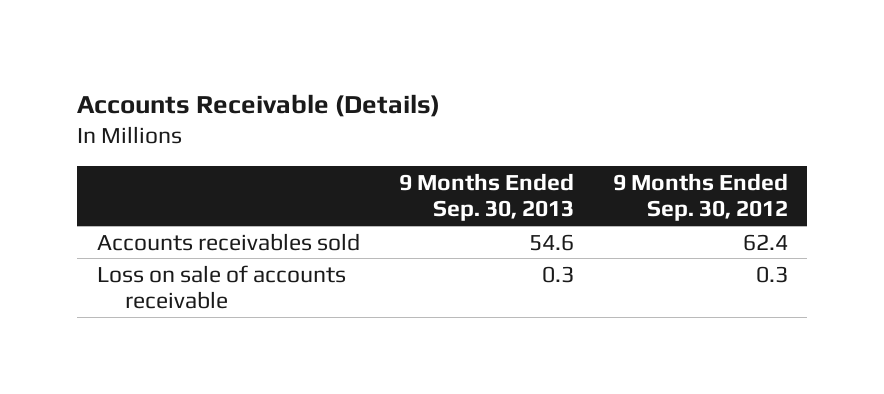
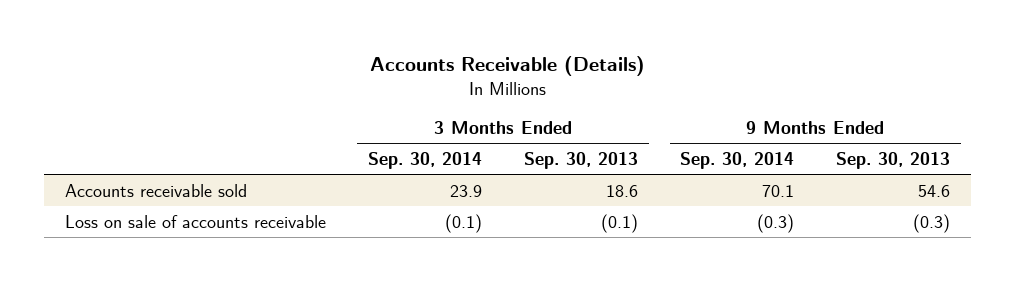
- | 9 Months Ended Sep. 30, 2013 | 9 Months Ended Sep. 30, 2012
+ | 3 Months Ended Sep. 30, 2014 | 3 Months Ended Sep. 30, 2013 | 9 Months Ended Sep. 30, 2014 | 9 Months Ended Sep. 30, 2013
- Accounts receivables sold | 54.6 | 62.4
- Loss on sale of accounts receivable | 0.3 | 0.3
+ Accounts receivable sold | 23.9 | 18.6 | 70.1 | 54.6
+ Loss on sale of accounts receivable | (0.1) | (0.1) | (0.3) | (0.3)

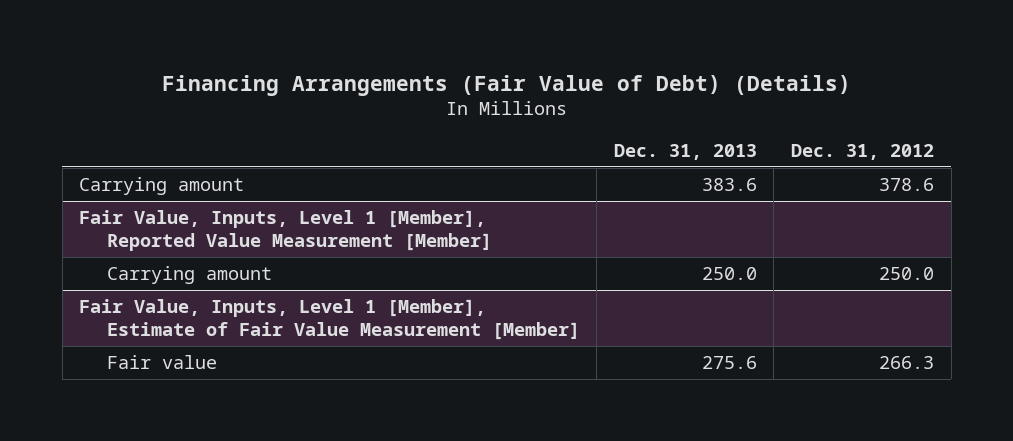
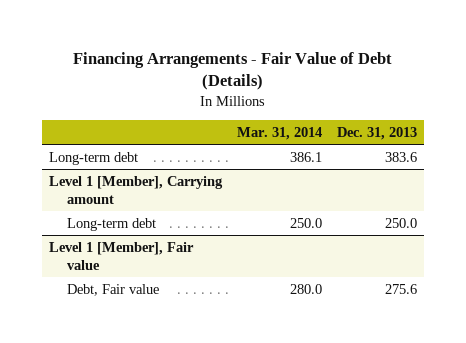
- Financing Arrangements (Fair Value of Debt) (Details)
+ Financing Arrangements - Fair Value of Debt (Details)
- | Dec. 31, 2013 | Dec. 31, 2012
+ | Mar. 31, 2014 | Dec. 31, 2013
- Carrying amount | 383.6 | 378.6
- Fair Value, Inputs, Level 1 [Member], Reported Value Measurement [Member]
- Carrying amount | 250.0 | 250.0
- Fair Value, Inputs, Level 1 [Member], Estimate of Fair Value Measurement [Member]
- Fair value | 275.6 | 266.3
+ Long-term debt | 386.1 | 383.6
+ Level 1 [Member], Carrying amount
+ Long-term debt | 250.0 | 250.0
+ Level 1 [Member], Fair value
+ Debt, Fair value | 280.0 | 275.6

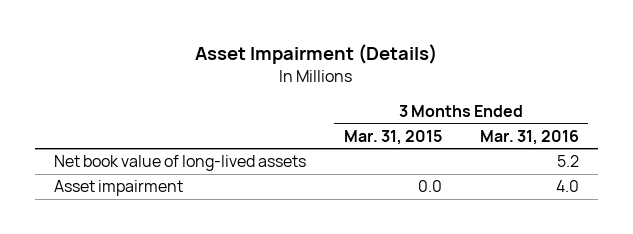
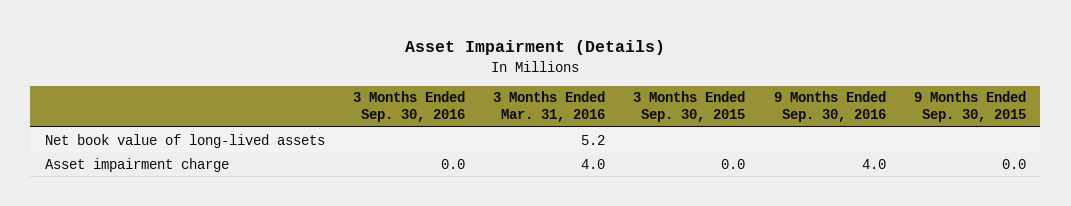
- | 3 Months Ended Mar. 31, 2015 | 3 Months Ended Mar. 31, 2016
+ | 3 Months Ended Sep. 30, 2016 | 3 Months Ended Mar. 31, 2016 | 3 Months Ended Sep. 30, 2015 | 9 Months Ended Sep. 30, 2016 | 9 Months Ended Sep. 30, 2015
- Asset impairment | 0.0 | 4.0
+ Asset impairment charge | 0.0 | 4.0 | 0.0 | 4.0 | 0.0

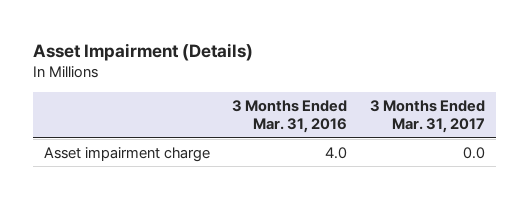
- | 3 Months Ended Sep. 30, 2016 | 3 Months Ended Mar. 31, 2016 | 3 Months Ended Sep. 30, 2015 | 9 Months Ended Sep. 30, 2016 | 9 Months Ended Sep. 30, 2015
+ | 3 Months Ended Mar. 31, 2016 | 3 Months Ended Mar. 31, 2017
- Net book value of long-lived assets | | 5.2 | | |

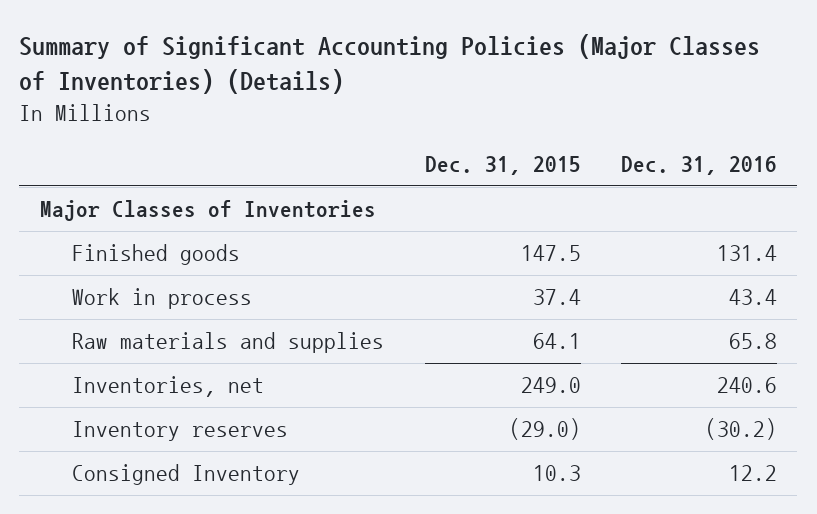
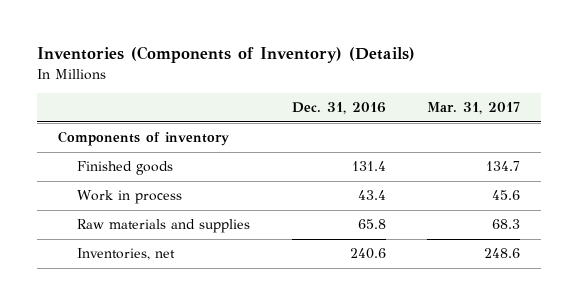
- Summary of Significant Accounting Policies (Major Classes of Inventories) (Details)
+ Inventories (Components of Inventory) (Details)
- | Dec. 31, 2015 | Dec. 31, 2016
+ | Dec. 31, 2016 | Mar. 31, 2017
- Major Classes of Inventories
+ Components of inventory
- Inventory reserves | (29.0) | (30.2)
- Consigned Inventory | 10.3 | 12.2

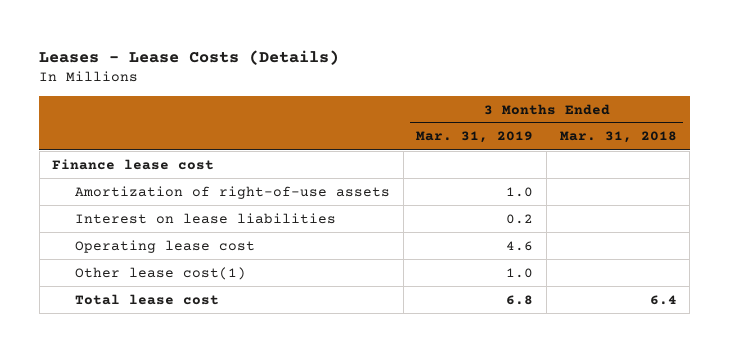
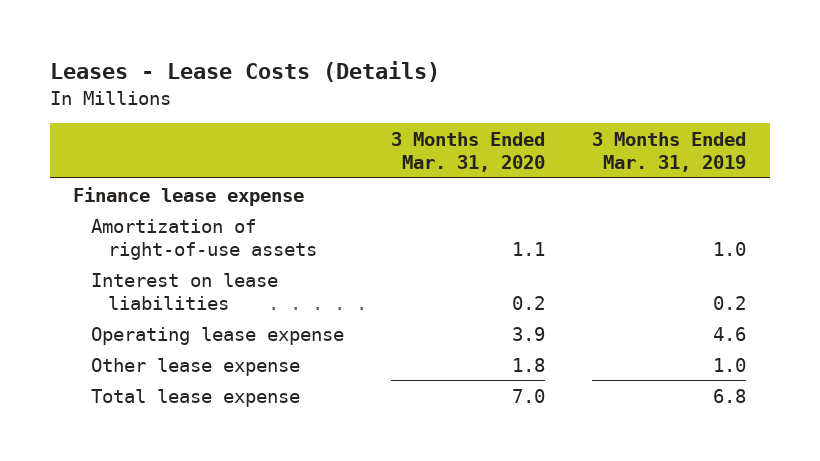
- | 3 Months Ended Mar. 31, 2019 | 3 Months Ended Mar. 31, 2018
+ | 3 Months Ended Mar. 31, 2020 | 3 Months Ended Mar. 31, 2019
- Finance lease cost
+ Finance lease expense
- Operating lease cost | 4.6 |
- Other lease cost(1) | 1.0 |
- Total lease cost | 6.8 | 6.4
+ Operating lease expense | 3.9 | 4.6
+ Other lease expense | 1.8 | 1.0
+ Total lease expense | 7.0 | 6.8

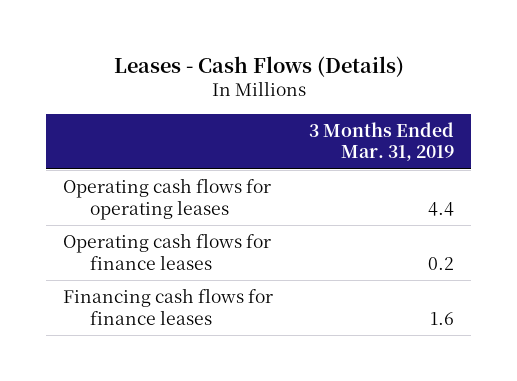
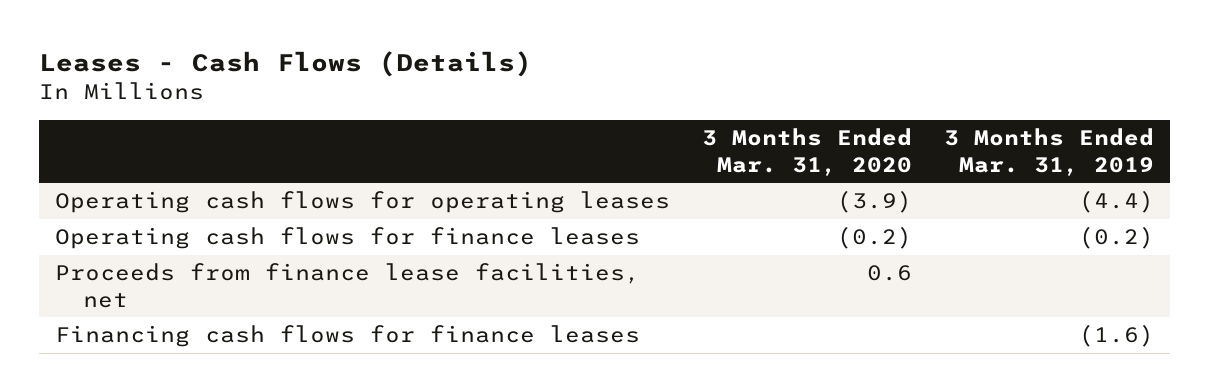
- | 3 Months Ended Mar. 31, 2019
+ | 3 Months Ended Mar. 31, 2020 | 3 Months Ended Mar. 31, 2019
- Operating cash flows for operating leases | 4.4
- Operating cash flows for finance leases | 0.2
- Financing cash flows for finance leases | 1.6
+ Operating cash flows for operating leases | (3.9) | (4.4)
+ Operating cash flows for finance leases | (0.2) | (0.2)
+ Proceeds from finance lease facilities, net | 0.6 |
+ Financing cash flows for finance leases | | (1.6)

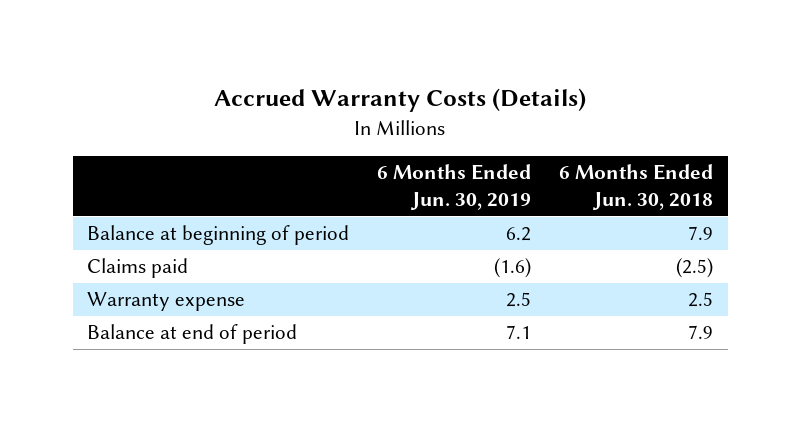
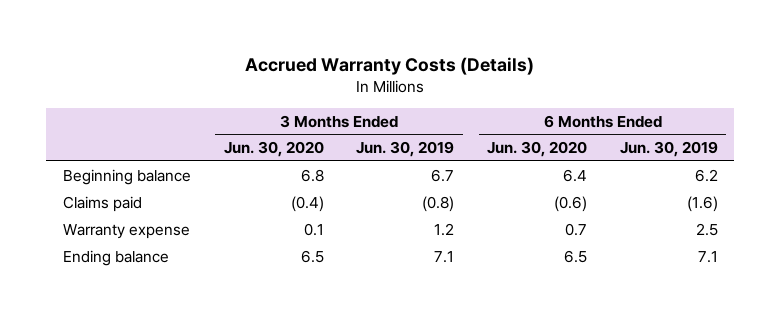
- | 6 Months Ended Jun. 30, 2019 | 6 Months Ended Jun. 30, 2018
+ | 3 Months Ended Jun. 30, 2020 | 3 Months Ended Jun. 30, 2019 | 6 Months Ended Jun. 30, 2020 | 6 Months Ended Jun. 30, 2019
- Balance at beginning of period | 6.2 | 7.9
+ Beginning balance | 6.8 | 6.7 | 6.4 | 6.2
- Balance at end of period | 7.1 | 7.9
+ Ending balance | 6.5 | 7.1 | 6.5 | 7.1

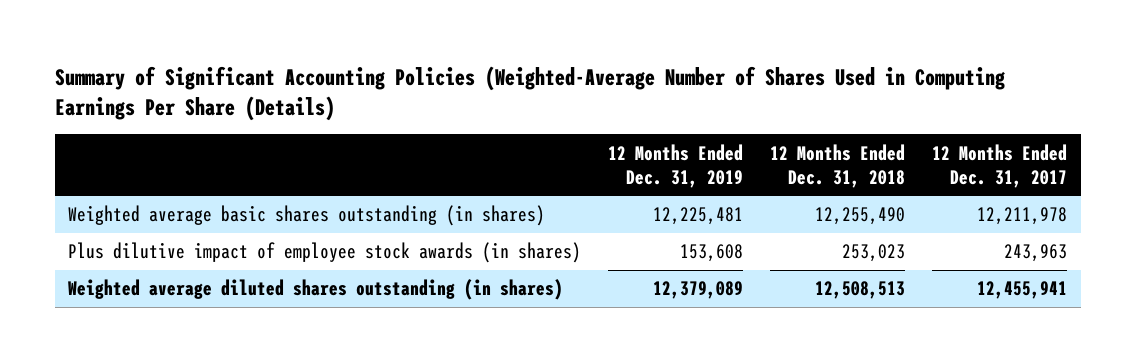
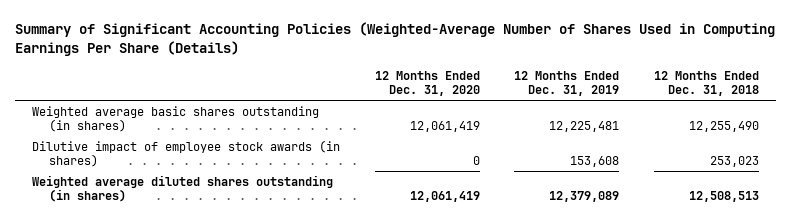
- | 12 Months Ended Dec. 31, 2019 | 12 Months Ended Dec. 31, 2018 | 12 Months Ended Dec. 31, 2017
+ | 12 Months Ended Dec. 31, 2020 | 12 Months Ended Dec. 31, 2019 | 12 Months Ended Dec. 31, 2018
- Plus dilutive impact of employee stock awards (in shares) | 153,608 | 253,023 | 243,963
+ Dilutive impact of employee stock awards (in shares) | 0 | 153,608 | 253,023

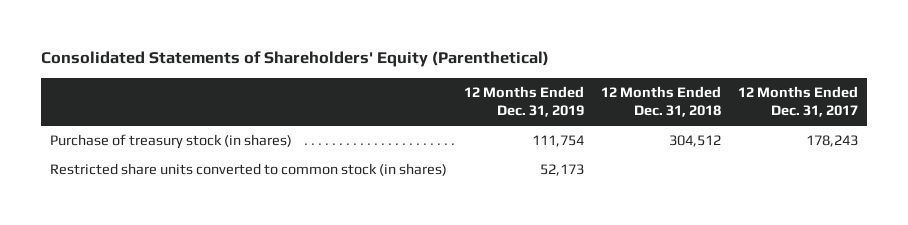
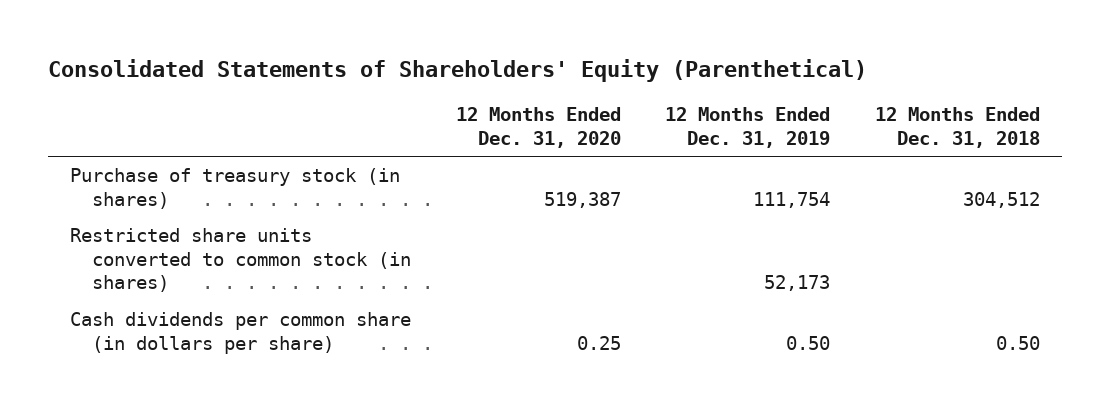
- | 12 Months Ended Dec. 31, 2019 | 12 Months Ended Dec. 31, 2018 | 12 Months Ended Dec. 31, 2017
+ | 12 Months Ended Dec. 31, 2020 | 12 Months Ended Dec. 31, 2019 | 12 Months Ended Dec. 31, 2018
+ Cash dividends per common share (in dollars per share) | 0.25 | 0.50 | 0.50

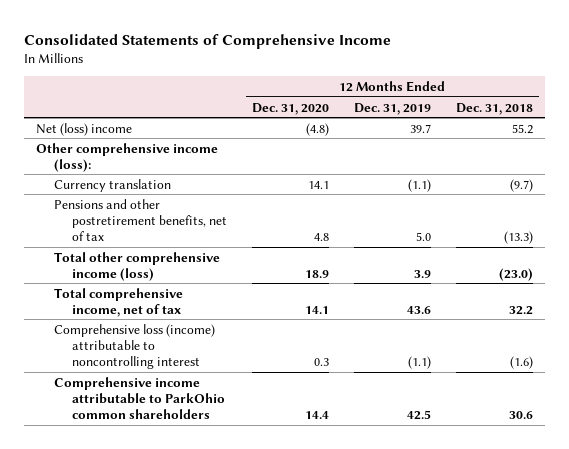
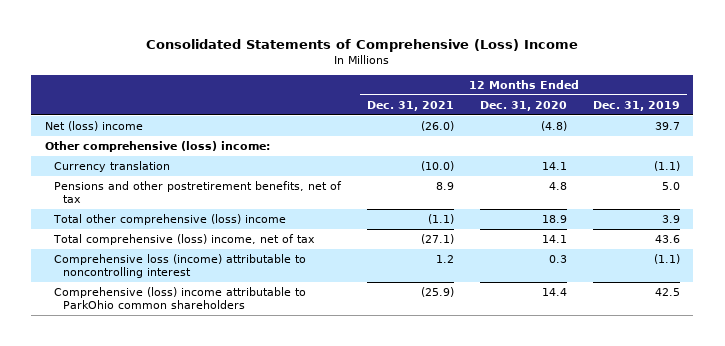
- Consolidated Statements of Comprehensive Income
+ Consolidated Statements of Comprehensive (Loss) Income
- | 12 Months Ended Dec. 31, 2020 | 12 Months Ended Dec. 31, 2019 | 12 Months Ended Dec. 31, 2018
+ | 12 Months Ended Dec. 31, 2021 | 12 Months Ended Dec. 31, 2020 | 12 Months Ended Dec. 31, 2019
- Other comprehensive income (loss):
+ Other comprehensive (loss) income:
- Total other comprehensive income (loss) | 18.9 | 3.9 | (23.0)
- Total comprehensive income, net of tax | 14.1 | 43.6 | 32.2
+ Total other comprehensive (loss) income | (1.1) | 18.9 | 3.9
+ Total comprehensive (loss) income, net of tax | (27.1) | 14.1 | 43.6
- Comprehensive income attributable to ParkOhio common shareholders | 14.4 | 42.5 | 30.6
+ Comprehensive (loss) income attributable to ParkOhio common shareholders | (25.9) | 14.4 | 42.5

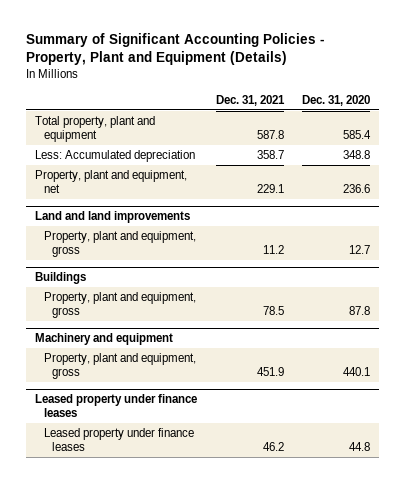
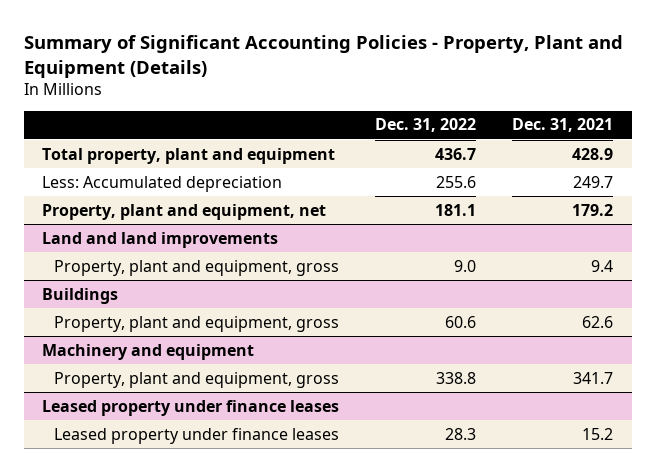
- | Dec. 31, 2021 | Dec. 31, 2020
+ | Dec. 31, 2022 | Dec. 31, 2021
- Total property, plant and equipment | 587.8 | 585.4
- Less: Accumulated depreciation | 358.7 | 348.8
- Property, plant and equipment, net | 229.1 | 236.6
+ Total property, plant and equipment | 436.7 | 428.9
+ Less: Accumulated depreciation | 255.6 | 249.7
+ Property, plant and equipment, net | 181.1 | 179.2
@ Land and land improvements
- Property, plant and equipment, gross | 11.2 | 12.7
+ Property, plant and equipment, gross | 9.0 | 9.4
@ Buildings
- Property, plant and equipment, gross | 78.5 | 87.8
+ Property, plant and equipment, gross | 60.6 | 62.6
@ Machinery and equipment
- Property, plant and equipment, gross | 451.9 | 440.1
+ Property, plant and equipment, gross | 338.8 | 341.7
@ Leased property under finance leases
- Leased property under finance leases | 46.2 | 44.8
+ Leased property under finance leases | 28.3 | 15.2

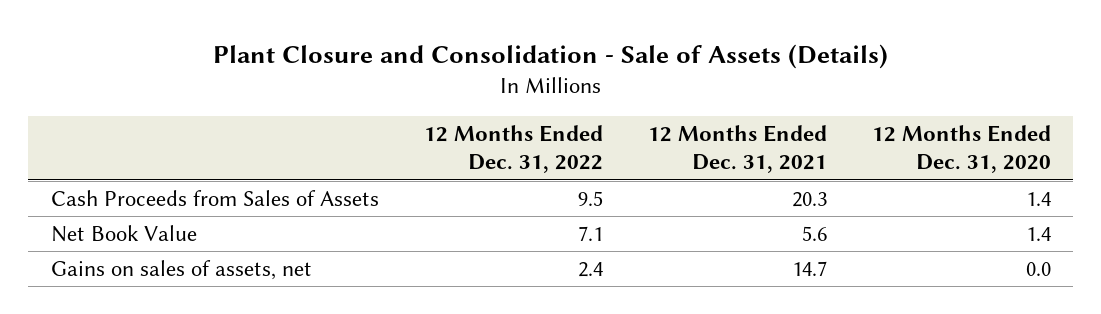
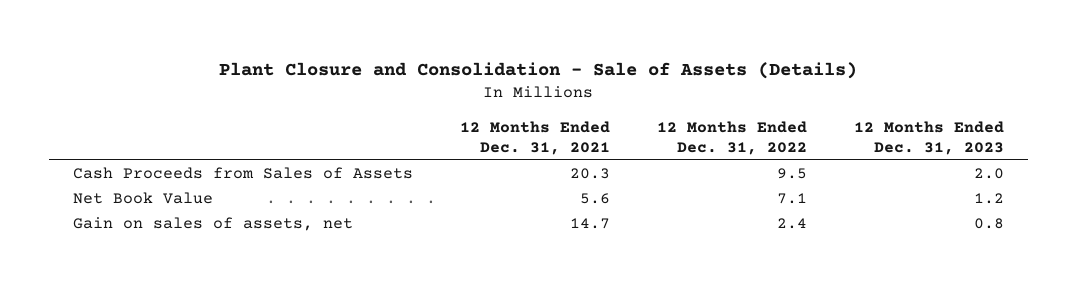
- | 12 Months Ended Dec. 31, 2022 | 12 Months Ended Dec. 31, 2021 | 12 Months Ended Dec. 31, 2020
+ | 12 Months Ended Dec. 31, 2021 | 12 Months Ended Dec. 31, 2022 | 12 Months Ended Dec. 31, 2023
- Gains on sales of assets, net | 2.4 | 14.7 | 0.0
+ Gain on sales of assets, net | 14.7 | 2.4 | 0.8

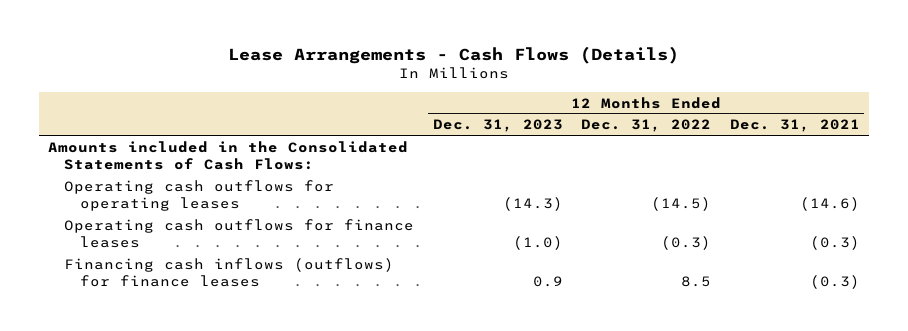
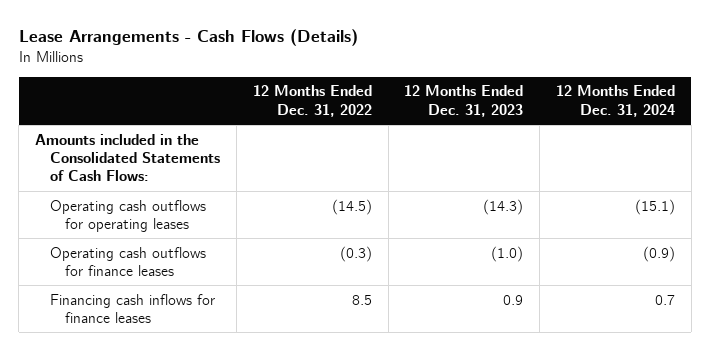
- | 12 Months Ended Dec. 31, 2023 | 12 Months Ended Dec. 31, 2022 | 12 Months Ended Dec. 31, 2021
+ | 12 Months Ended Dec. 31, 2022 | 12 Months Ended Dec. 31, 2023 | 12 Months Ended Dec. 31, 2024
- Financing cash inflows (outflows) for finance leases | 0.9 | 8.5 | (0.3)
+ Financing cash inflows for finance leases | 8.5 | 0.9 | 0.7

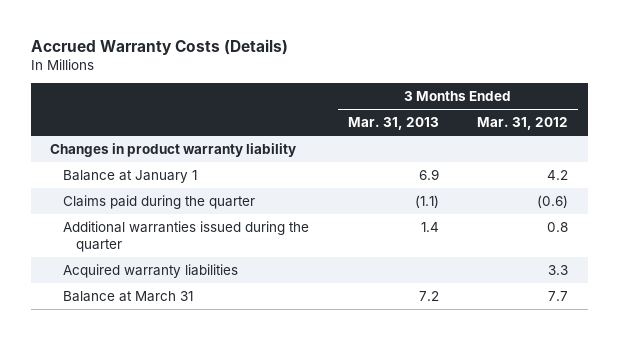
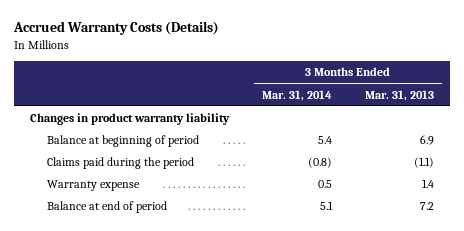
- | 3 Months Ended Mar. 31, 2013 | 3 Months Ended Mar. 31, 2012
+ | 3 Months Ended Mar. 31, 2014 | 3 Months Ended Mar. 31, 2013
- Balance at January 1 | 6.9 | 4.2
- Claims paid during the quarter | (1.1) | (0.6)
- Additional warranties issued during the quarter | 1.4 | 0.8
- Acquired warranty liabilities | | 3.3
- Balance at March 31 | 7.2 | 7.7
+ Balance at beginning of period | 5.4 | 6.9
+ Claims paid during the period | (0.8) | (1.1)
+ Warranty expense | 0.5 | 1.4
+ Balance at end of period | 5.1 | 7.2

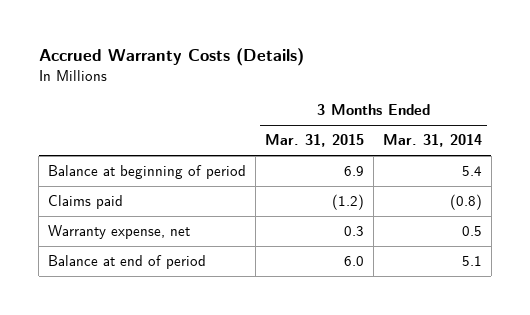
- | 3 Months Ended Mar. 31, 2014 | 3 Months Ended Mar. 31, 2013
+ | 3 Months Ended Mar. 31, 2015 | 3 Months Ended Mar. 31, 2014
- Changes in product warranty liability
- Claims paid during the period | (0.8) | (1.1)
- Warranty expense | 0.5 | 1.4
+ Claims paid | (1.2) | (0.8)
+ Warranty expense, net | 0.3 | 0.5

